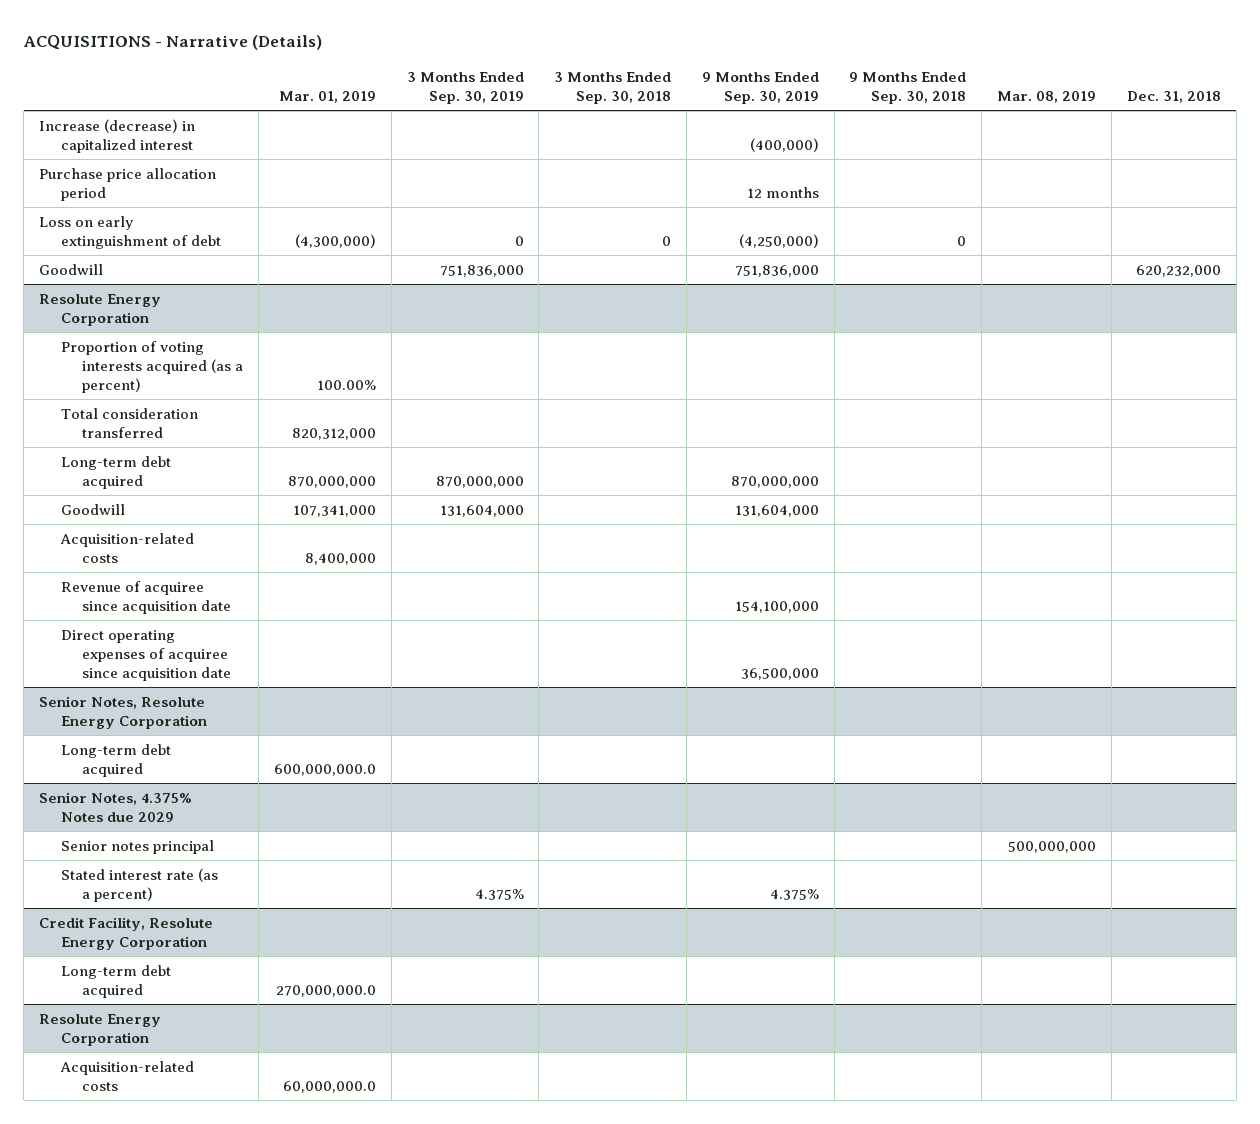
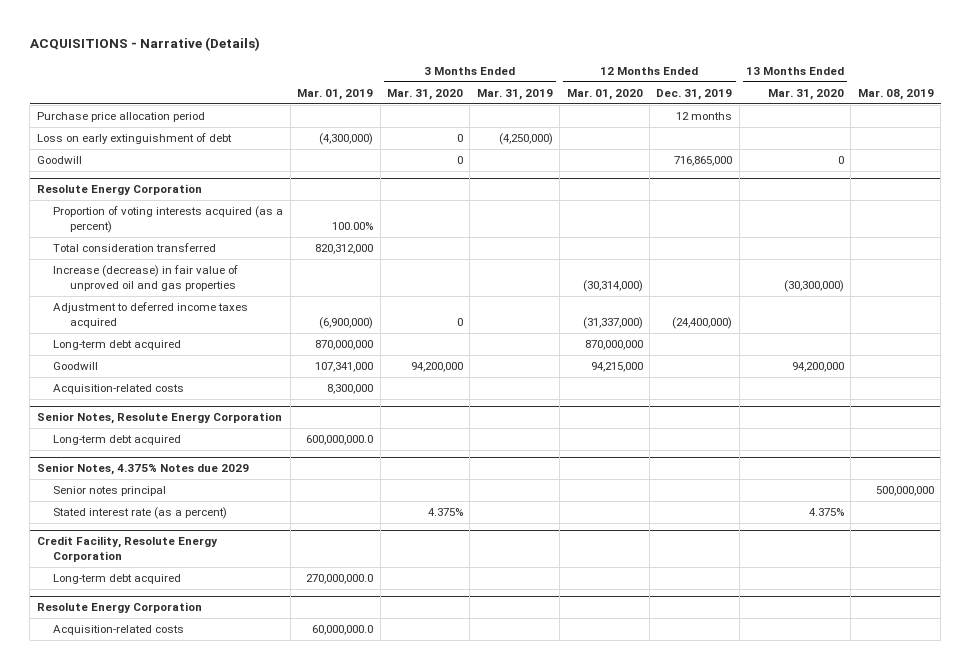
- | Mar. 01, 2019 | 3 Months Ended Sep. 30, 2019 | 3 Months Ended Sep. 30, 2018 | 9 Months Ended Sep. 30, 2019 | 9 Months Ended Sep. 30, 2018 | Mar. 08, 2019 | Dec. 31, 2018
+ | Mar. 01, 2019 | 3 Months Ended Mar. 31, 2020 | 3 Months Ended Mar. 31, 2019 | 12 Months Ended Mar. 01, 2020 | 12 Months Ended Dec. 31, 2019 | 13 Months Ended Mar. 31, 2020 | Mar. 08, 2019
- Increase (decrease) in capitalized interest | | | | (400,000) | | |
@ Resolute Energy Corporation
+ Increase (decrease) in fair value of unproved oil and gas properties | | | | (30,314,000) | | (30,300,000) |
+ Adjustment to deferred income taxes acquired | (6,900,000) | 0 | | (31,337,000) | (24,400,000) | |
- Acquisition-related costs | 8,400,000 | | | | | |
- Revenue of acquiree since acquisition date | | | | 154,100,000 | | |
- Direct operating expenses of acquiree since acquisition date | | | | 36,500,000 | | |
+ Acquisition-related costs | 8,300,000 | | | | | |

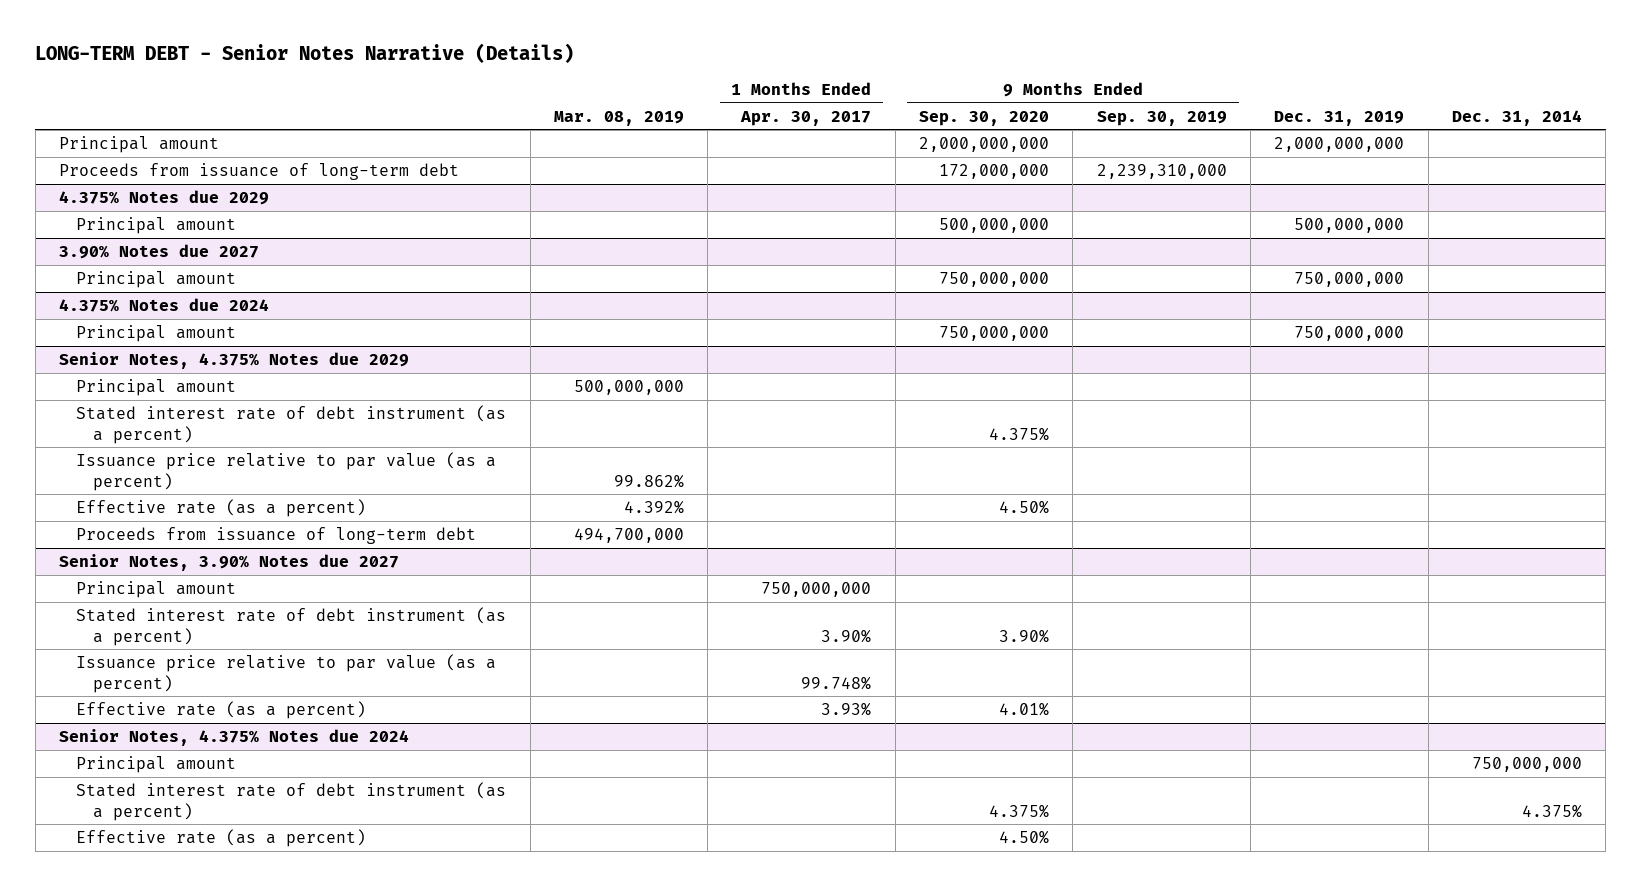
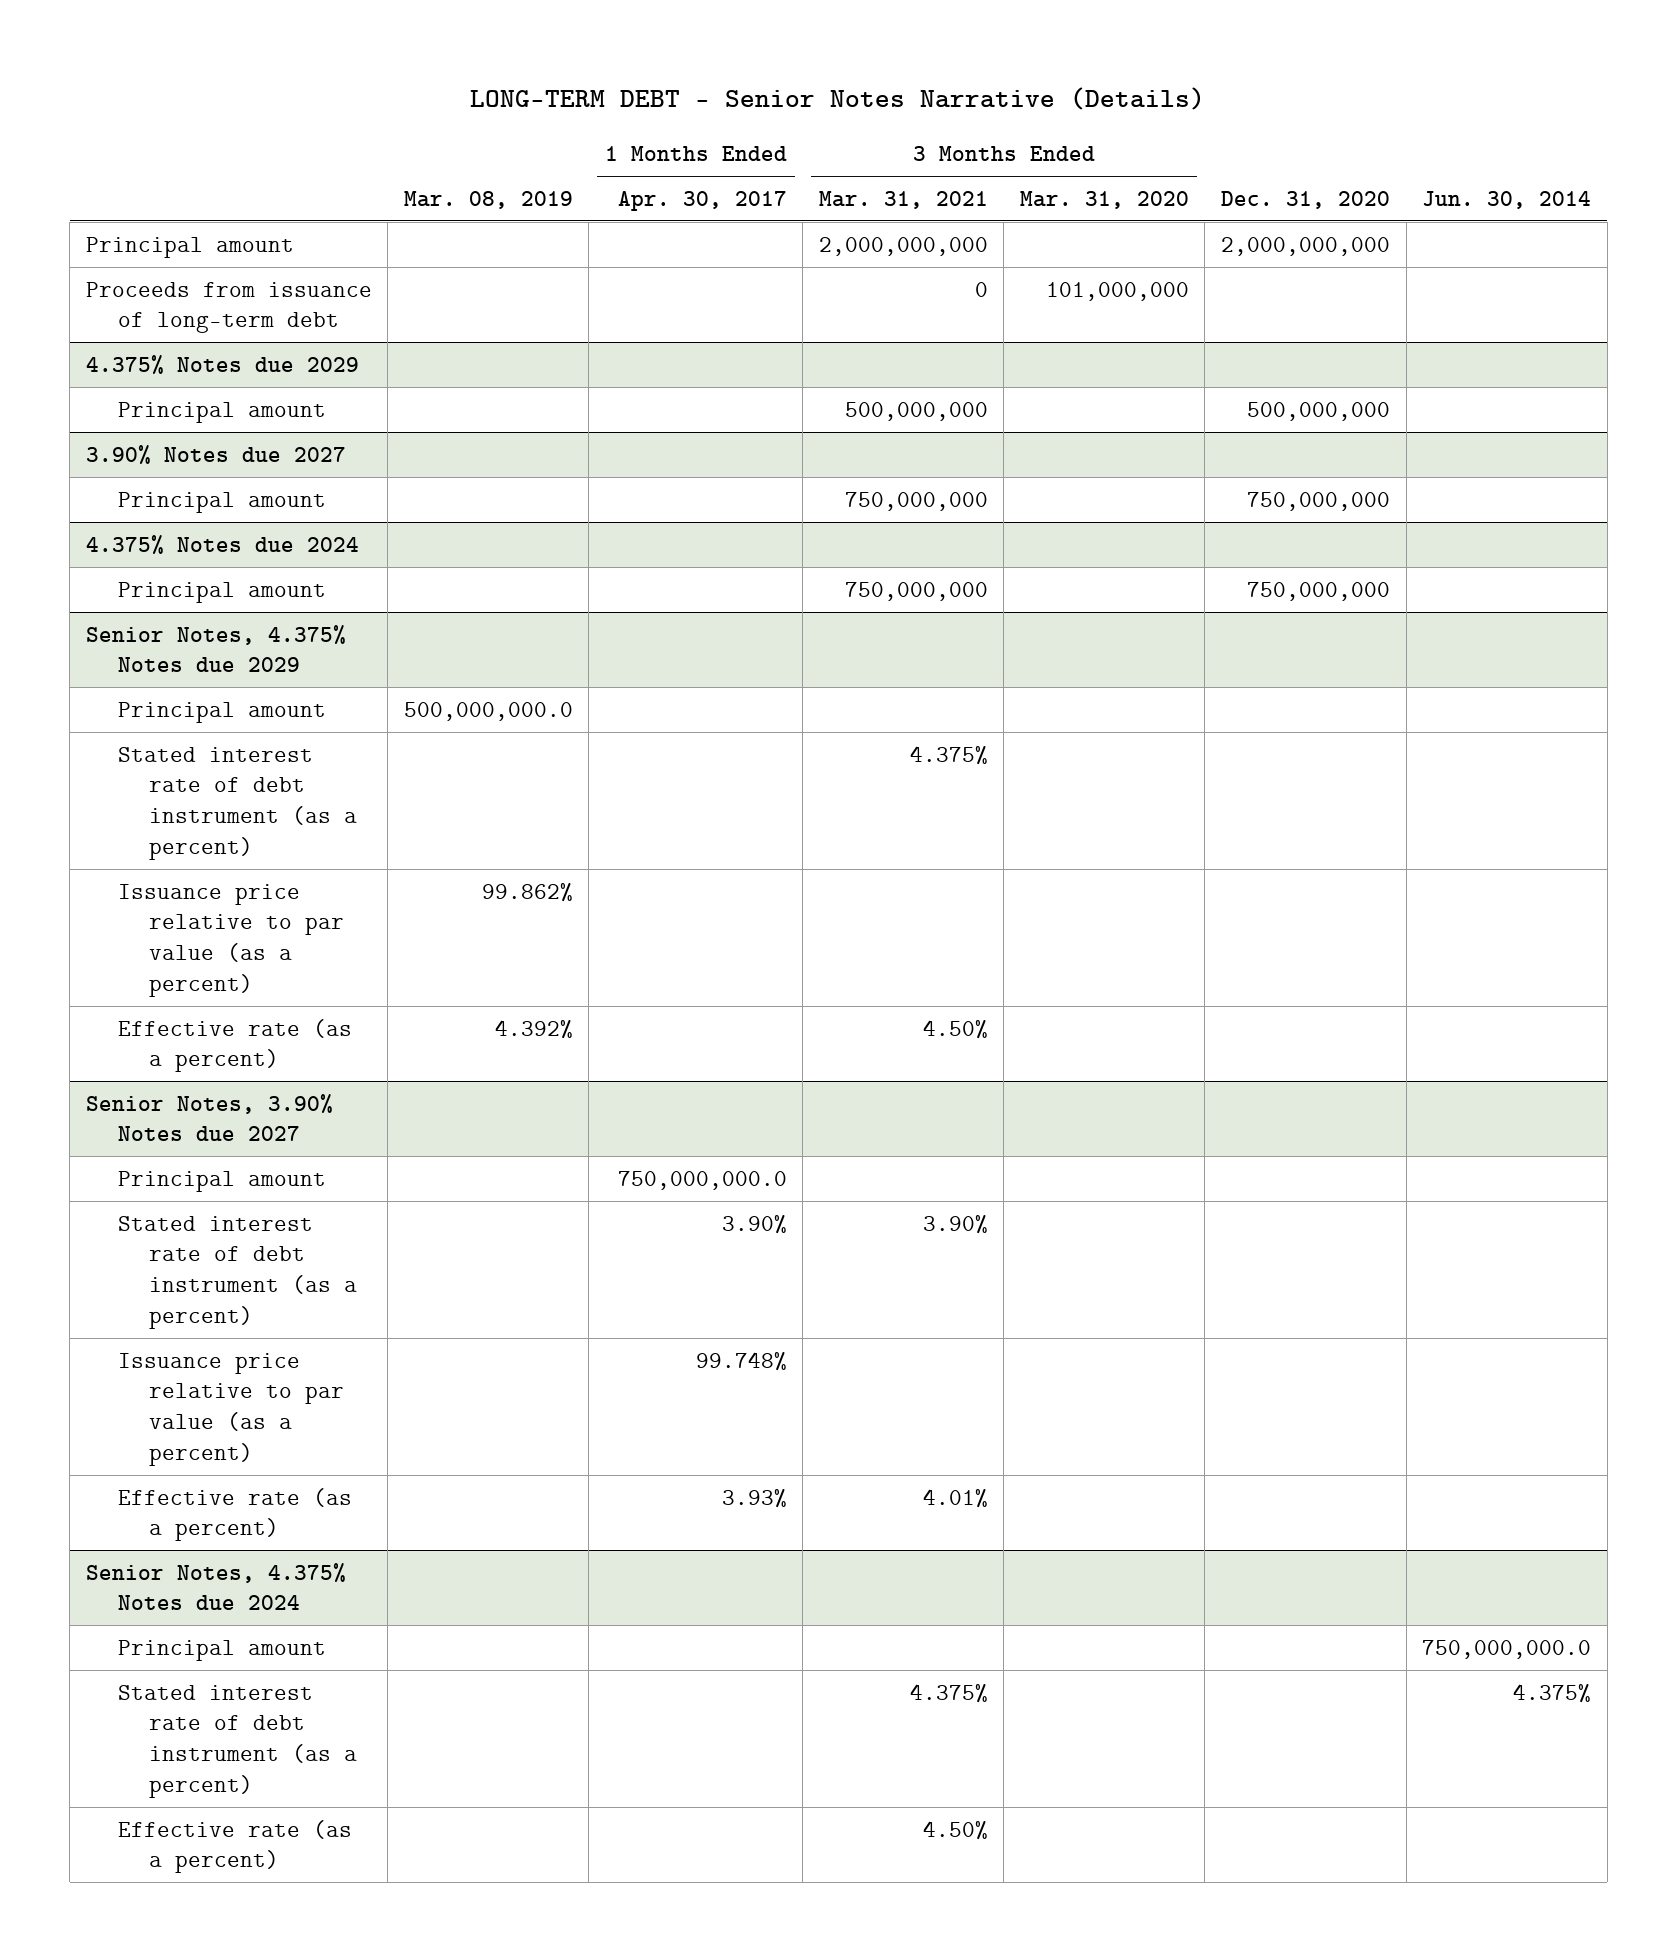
- | Mar. 08, 2019 | 1 Months Ended Apr. 30, 2017 | 9 Months Ended Sep. 30, 2020 | 9 Months Ended Sep. 30, 2019 | Dec. 31, 2019 | Dec. 31, 2014
+ | Mar. 08, 2019 | 1 Months Ended Apr. 30, 2017 | 3 Months Ended Mar. 31, 2021 | 3 Months Ended Mar. 31, 2020 | Dec. 31, 2020 | Jun. 30, 2014
@ Senior Notes, 4.375% Notes due 2029
- Principal amount | 500,000,000 | | | | |
+ Principal amount | 500,000,000.0 | | | | |
- Proceeds from issuance of long-term debt | 494,700,000 | | | | |
@ Senior Notes, 3.90% Notes due 2027
- Principal amount | | 750,000,000 | | | |
+ Principal amount | | 750,000,000.0 | | | |

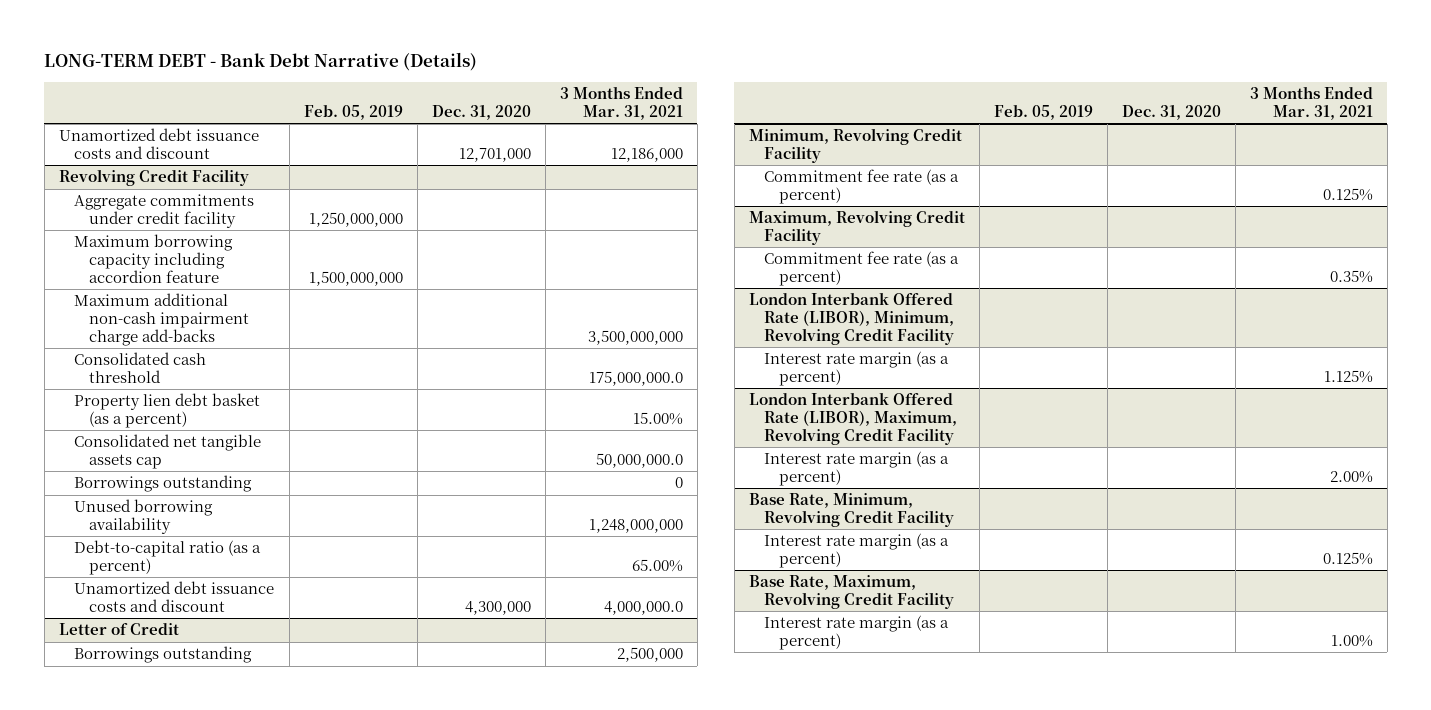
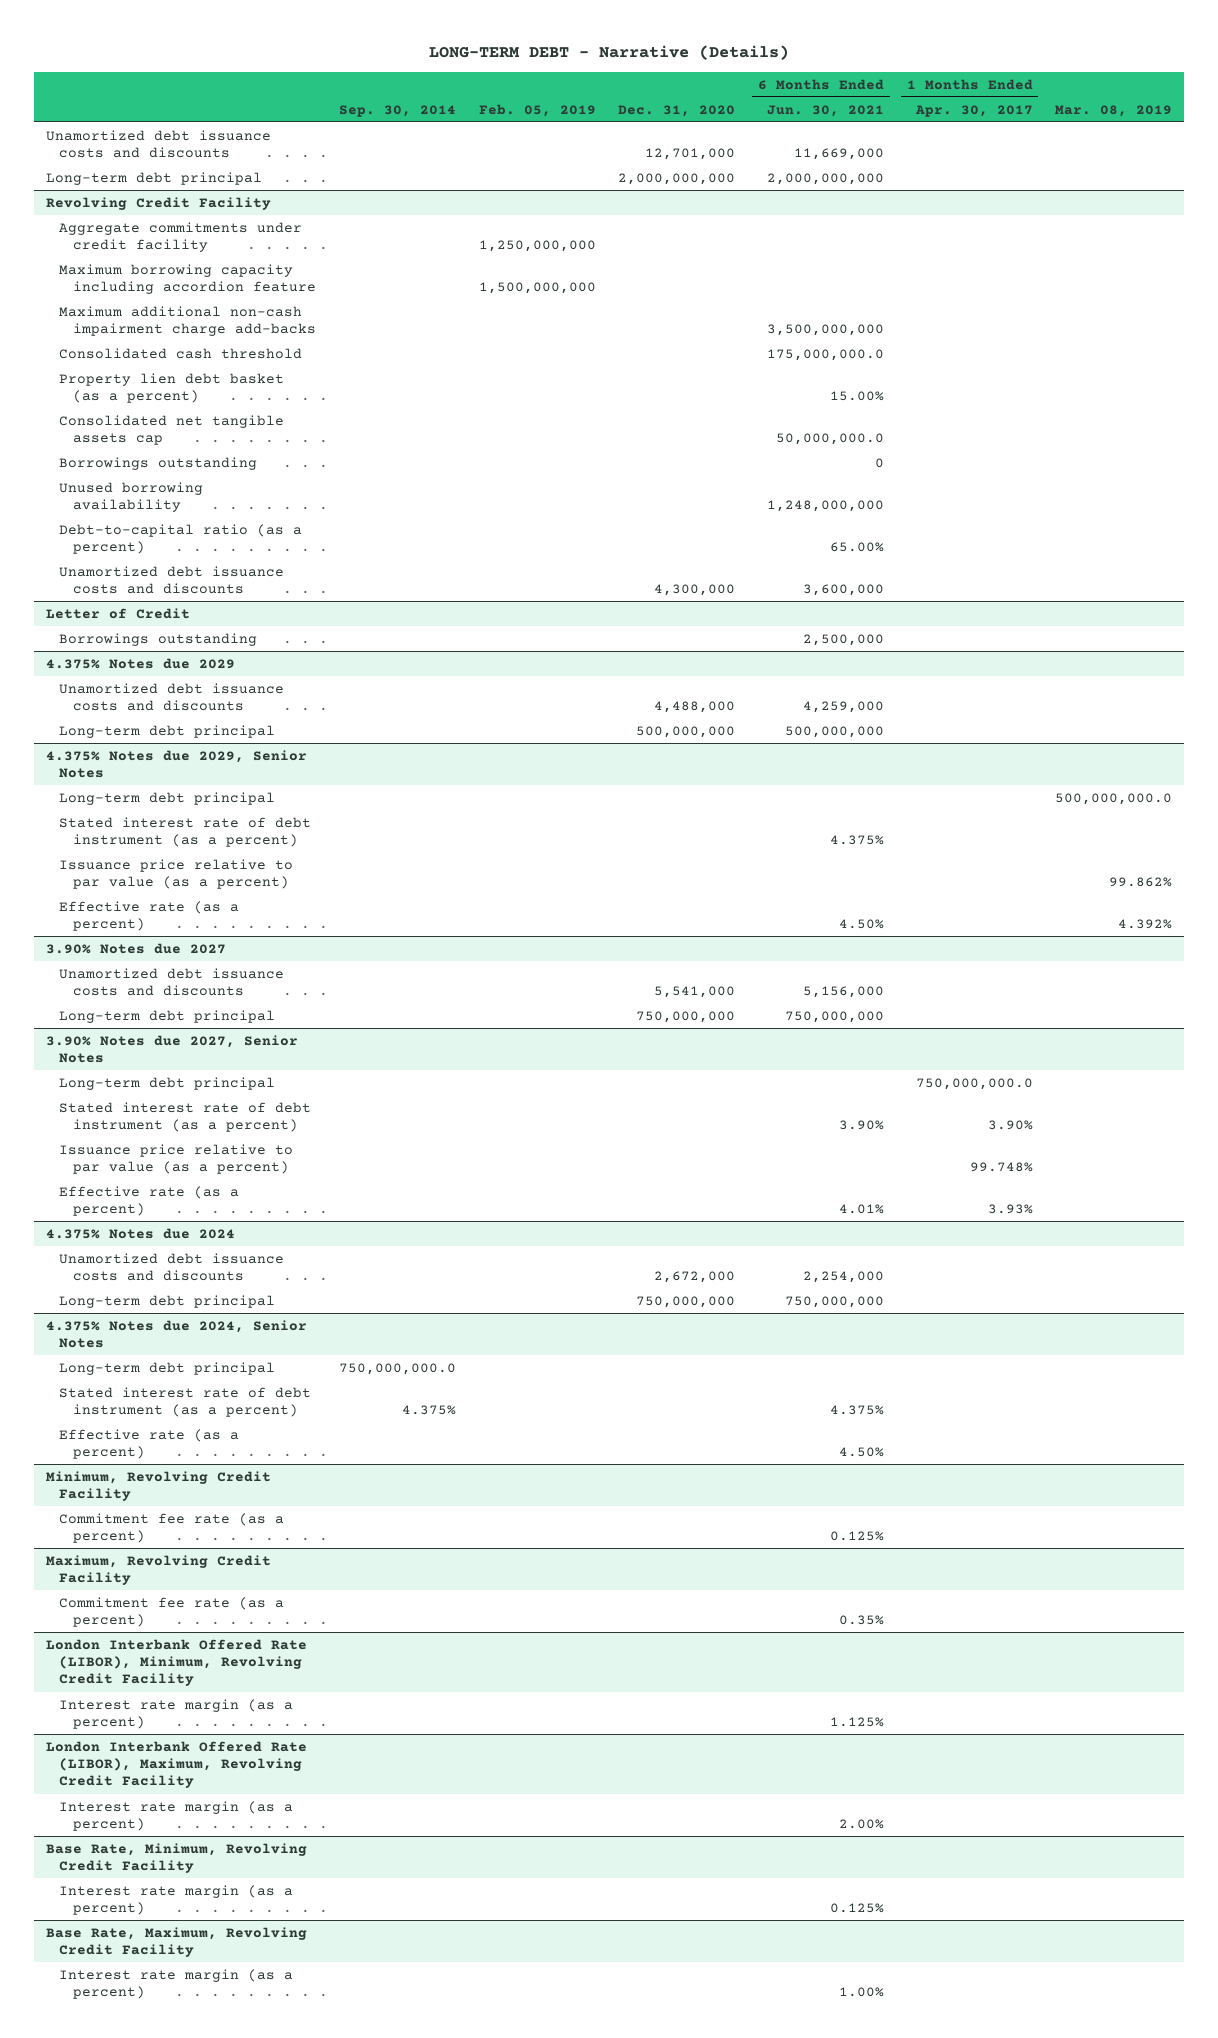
- LONG-TERM DEBT - Bank Debt Narrative (Details)
+ LONG-TERM DEBT - Narrative (Details)
- | Feb. 05, 2019 | Dec. 31, 2020 | 3 Months Ended Mar. 31, 2021
+ | Sep. 30, 2014 | Feb. 05, 2019 | Dec. 31, 2020 | 6 Months Ended Jun. 30, 2021 | 1 Months Ended Apr. 30, 2017 | Mar. 08, 2019
- Unamortized debt issuance costs and discount | | 12,701,000 | 12,186,000
+ Unamortized debt issuance costs and discounts | | | 12,701,000 | 11,669,000 | |
+ Long-term debt principal | | | 2,000,000,000 | 2,000,000,000 | |
@ Revolving Credit Facility
- Unamortized debt issuance costs and discount | | 4,300,000 | 4,000,000.0
+ Unamortized debt issuance costs and discounts | | | 4,300,000 | 3,600,000 | |
+ 4.375% Notes due 2029
+ Unamortized debt issuance costs and discounts | | | 4,488,000 | 4,259,000 | |
+ Long-term debt principal | | | 500,000,000 | 500,000,000 | |
+ 4.375% Notes due 2029, Senior Notes
+ Long-term debt principal | | | | | | 500,000,000.0
+ Stated interest rate of debt instrument (as a percent) | | | | 4.375% | |
+ Issuance price relative to par value (as a percent) | | | | | | 99.862%
+ Effective rate (as a percent) | | | | 4.50% | | 4.392%
+ 3.90% Notes due 2027
+ Unamortized debt issuance costs and discounts | | | 5,541,000 | 5,156,000 | |
+ Long-term debt principal | | | 750,000,000 | 750,000,000 | |
+ 3.90% Notes due 2027, Senior Notes
+ Long-term debt principal | | | | | 750,000,000.0 |
+ Stated interest rate of debt instrument (as a percent) | | | | 3.90% | 3.90% |
+ Issuance price relative to par value (as a percent) | | | | | 99.748% |
+ Effective rate (as a percent) | | | | 4.01% | 3.93% |
+ 4.375% Notes due 2024
+ Unamortized debt issuance costs and discounts | | | 2,672,000 | 2,254,000 | |
+ Long-term debt principal | | | 750,000,000 | 750,000,000 | |
+ 4.375% Notes due 2024, Senior Notes
+ Long-term debt principal | 750,000,000.0 | | | | |
+ Stated interest rate of debt instrument (as a percent) | 4.375% | | | 4.375% | |
+ Effective rate (as a percent) | | | | 4.50% | |

